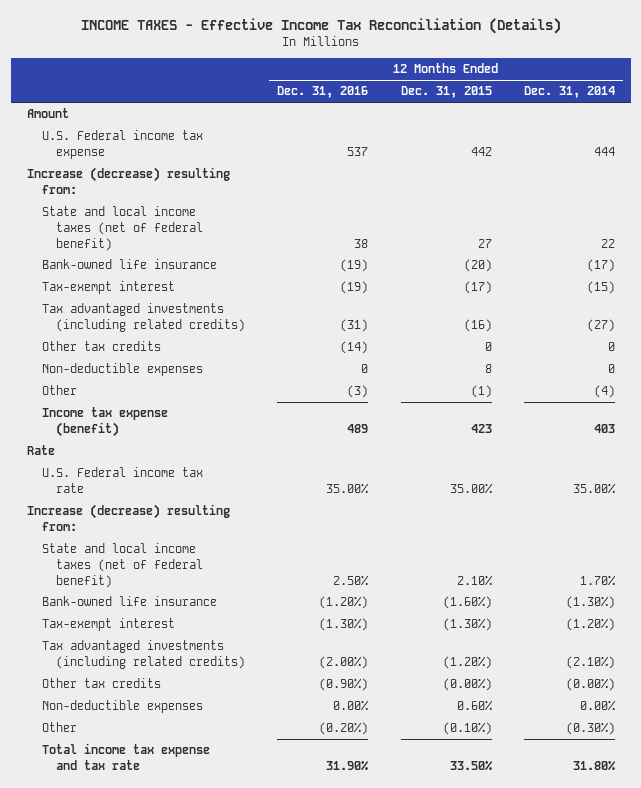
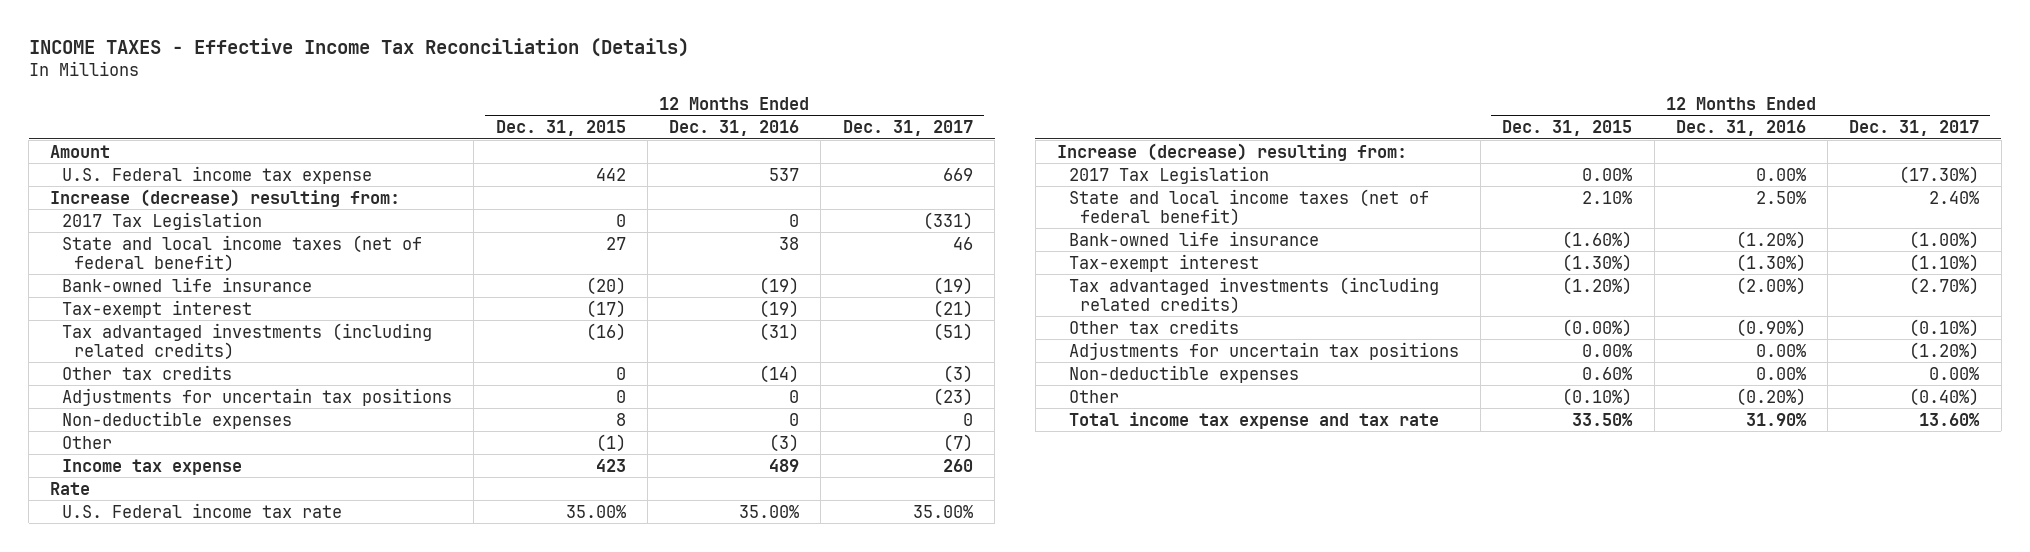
- | 12 Months Ended Dec. 31, 2016 | 12 Months Ended Dec. 31, 2015 | 12 Months Ended Dec. 31, 2014
+ | 12 Months Ended Dec. 31, 2015 | 12 Months Ended Dec. 31, 2016 | 12 Months Ended Dec. 31, 2017
+ 2017 Tax Legislation | 0 | 0 | (331)
+ Adjustments for uncertain tax positions | 0 | 0 | (23)
- Income tax expense (benefit) | 489 | 423 | 403
+ Income tax expense | 423 | 489 | 260
+ 2017 Tax Legislation | 0.00% | 0.00% | (17.30%)
+ Adjustments for uncertain tax positions | 0.00% | 0.00% | (1.20%)

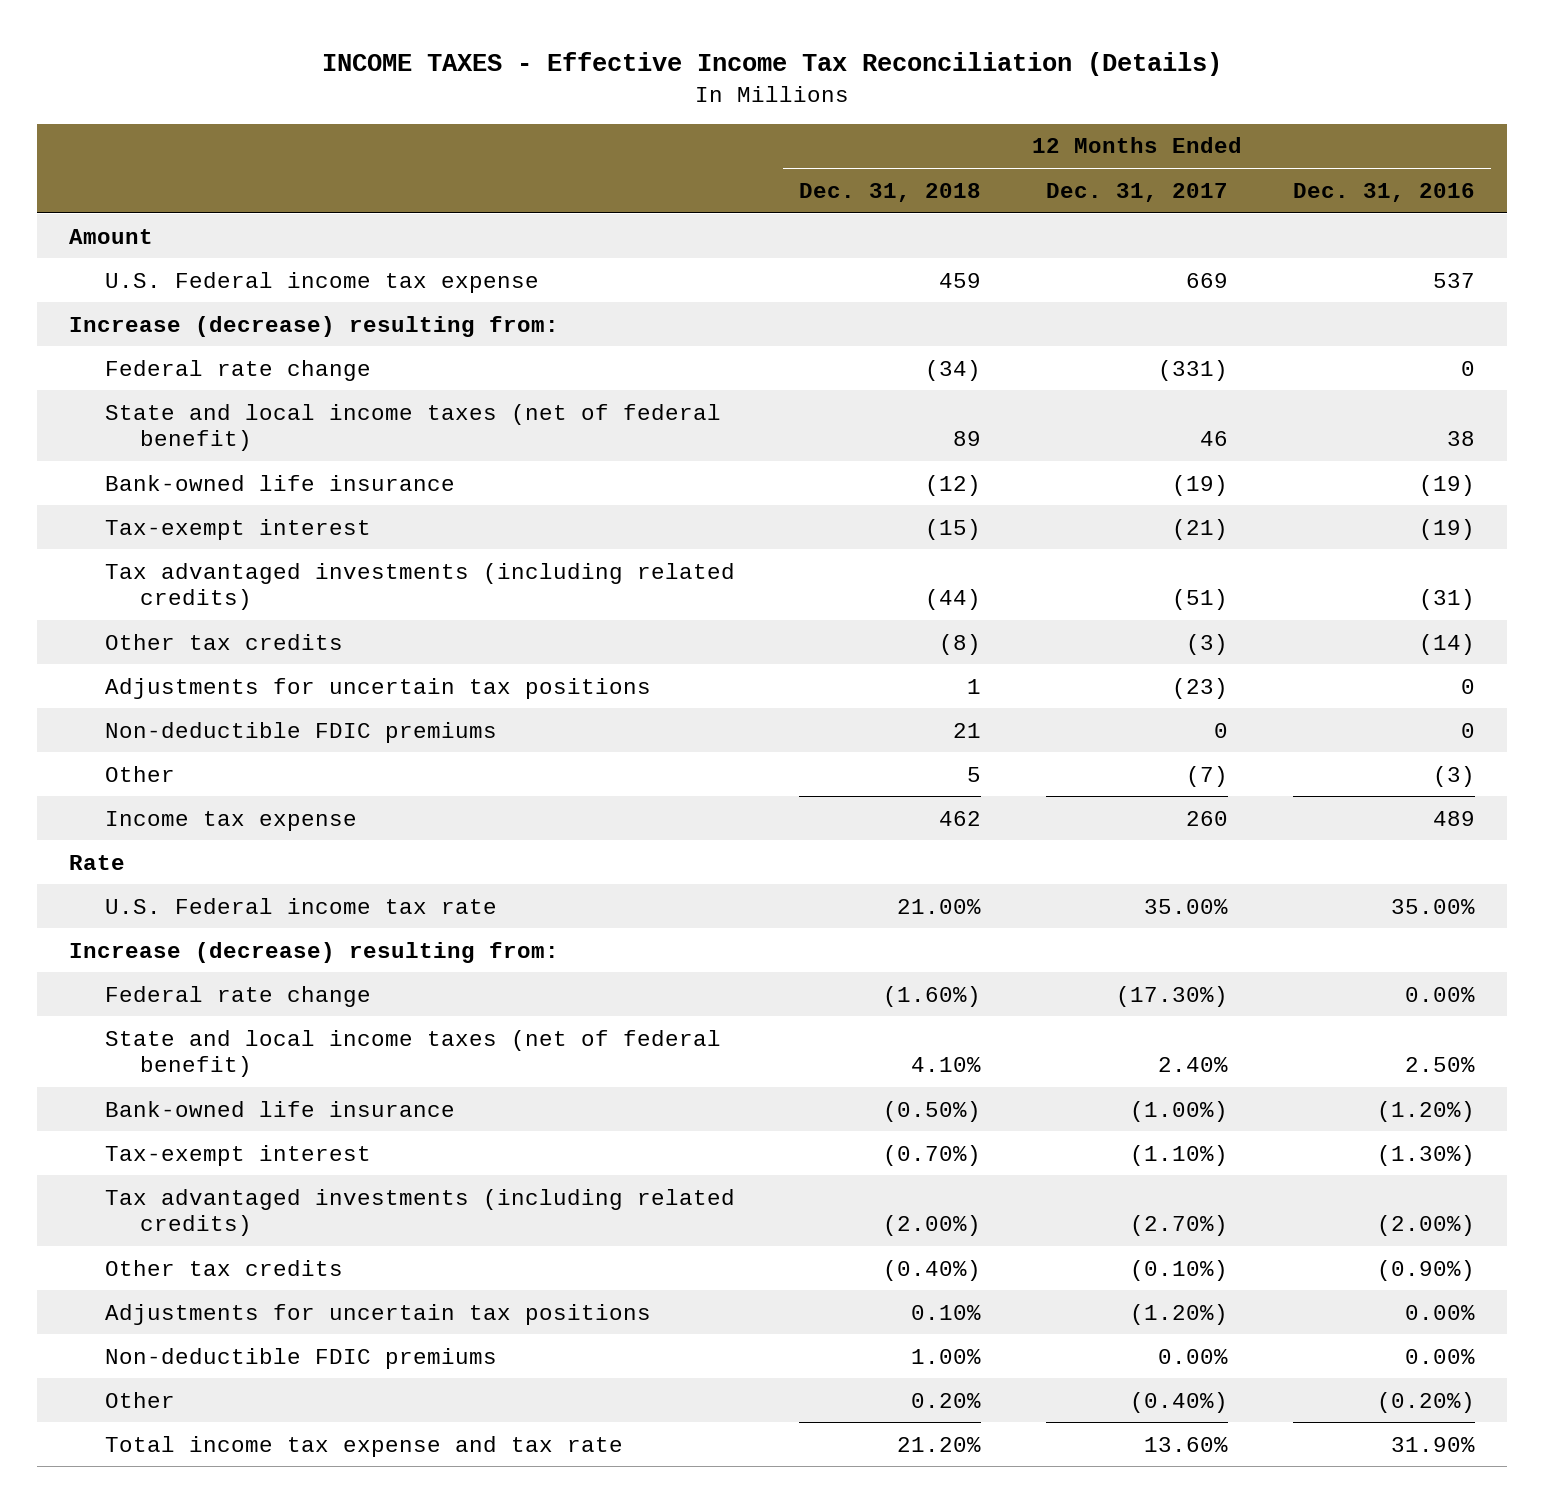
- | 12 Months Ended Dec. 31, 2015 | 12 Months Ended Dec. 31, 2016 | 12 Months Ended Dec. 31, 2017
+ | 12 Months Ended Dec. 31, 2018 | 12 Months Ended Dec. 31, 2017 | 12 Months Ended Dec. 31, 2016
- 2017 Tax Legislation | 0 | 0 | (331)
+ Federal rate change | (34) | (331) | 0
- Non-deductible expenses | 8 | 0 | 0
+ Non-deductible FDIC premiums | 21 | 0 | 0
- 2017 Tax Legislation | 0.00% | 0.00% | (17.30%)
+ Federal rate change | (1.60%) | (17.30%) | 0.00%
- Non-deductible expenses | 0.60% | 0.00% | 0.00%
+ Non-deductible FDIC premiums | 1.00% | 0.00% | 0.00%

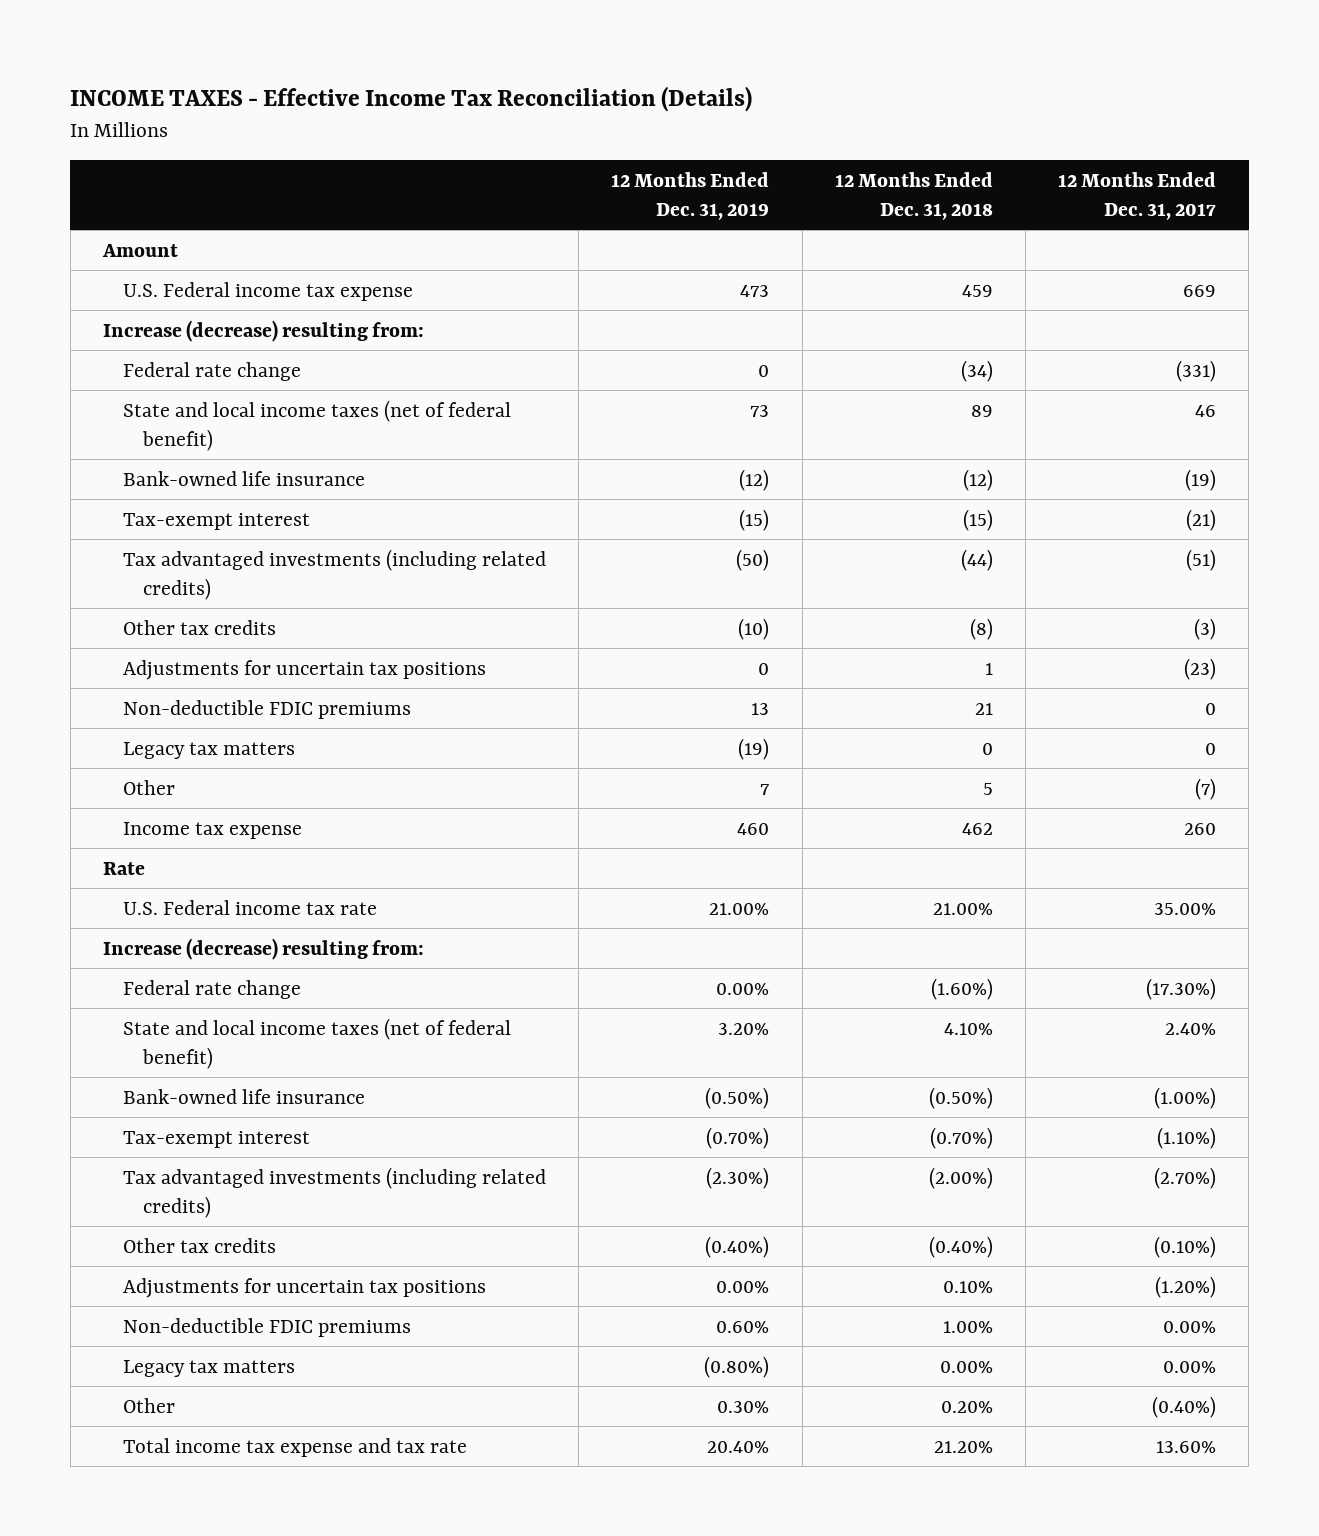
- | 12 Months Ended Dec. 31, 2018 | 12 Months Ended Dec. 31, 2017 | 12 Months Ended Dec. 31, 2016
+ | 12 Months Ended Dec. 31, 2019 | 12 Months Ended Dec. 31, 2018 | 12 Months Ended Dec. 31, 2017
+ Legacy tax matters | (19) | 0 | 0
+ Legacy tax matters | (0.80%) | 0.00% | 0.00%

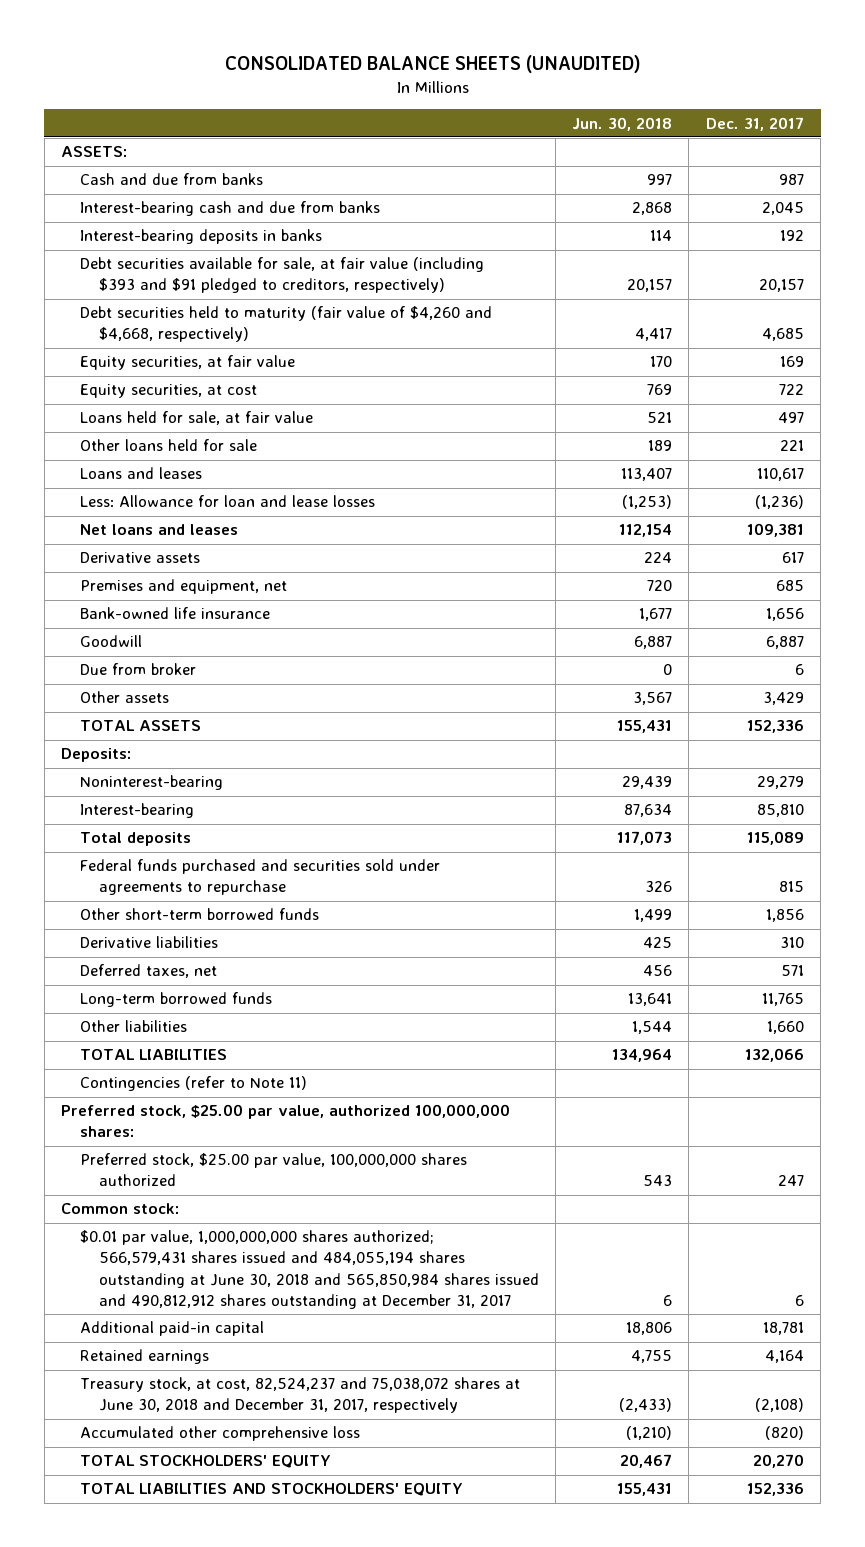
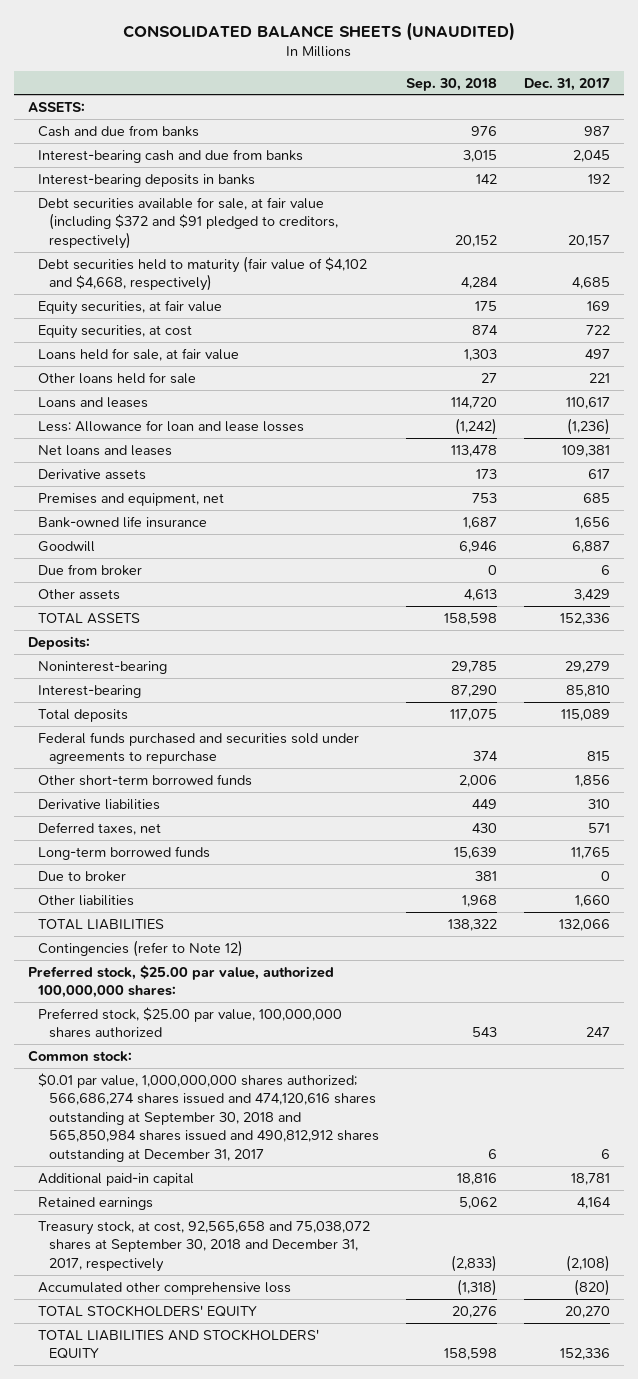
- | Jun. 30, 2018 | Dec. 31, 2017
+ | Sep. 30, 2018 | Dec. 31, 2017
- Debt securities available for sale, at fair value (including $393 and $91 pledged to creditors, respectively) | 20,157 | 20,157
- Debt securities held to maturity (fair value of $4,260 and $4,668, respectively) | 4,417 | 4,685
+ Debt securities available for sale, at fair value (including $372 and $91 pledged to creditors, respectively) | 20,152 | 20,157
+ Debt securities held to maturity (fair value of $4,102 and $4,668, respectively) | 4,284 | 4,685
+ Due to broker | 381 | 0
- Contingencies (refer to Note 11)
+ Contingencies (refer to Note 12)
- $0.01 par value, 1,000,000,000 shares authorized; 566,579,431 shares issued and 484,055,194 shares outstanding at June 30, 2018 and 565,850,984 shares issued and 490,812,912 shares outstanding at December 31, 2017 | 6 | 6
+ $0.01 par value, 1,000,000,000 shares authorized; 566,686,274 shares issued and 474,120,616 shares outstanding at September 30, 2018 and 565,850,984 shares issued and 490,812,912 shares outstanding at December 31, 2017 | 6 | 6
- Treasury stock, at cost, 82,524,237 and 75,038,072 shares at June 30, 2018 and December 31, 2017, respectively | (2,433) | (2,108)
+ Treasury stock, at cost, 92,565,658 and 75,038,072 shares at September 30, 2018 and December 31, 2017, respectively | (2,833) | (2,108)

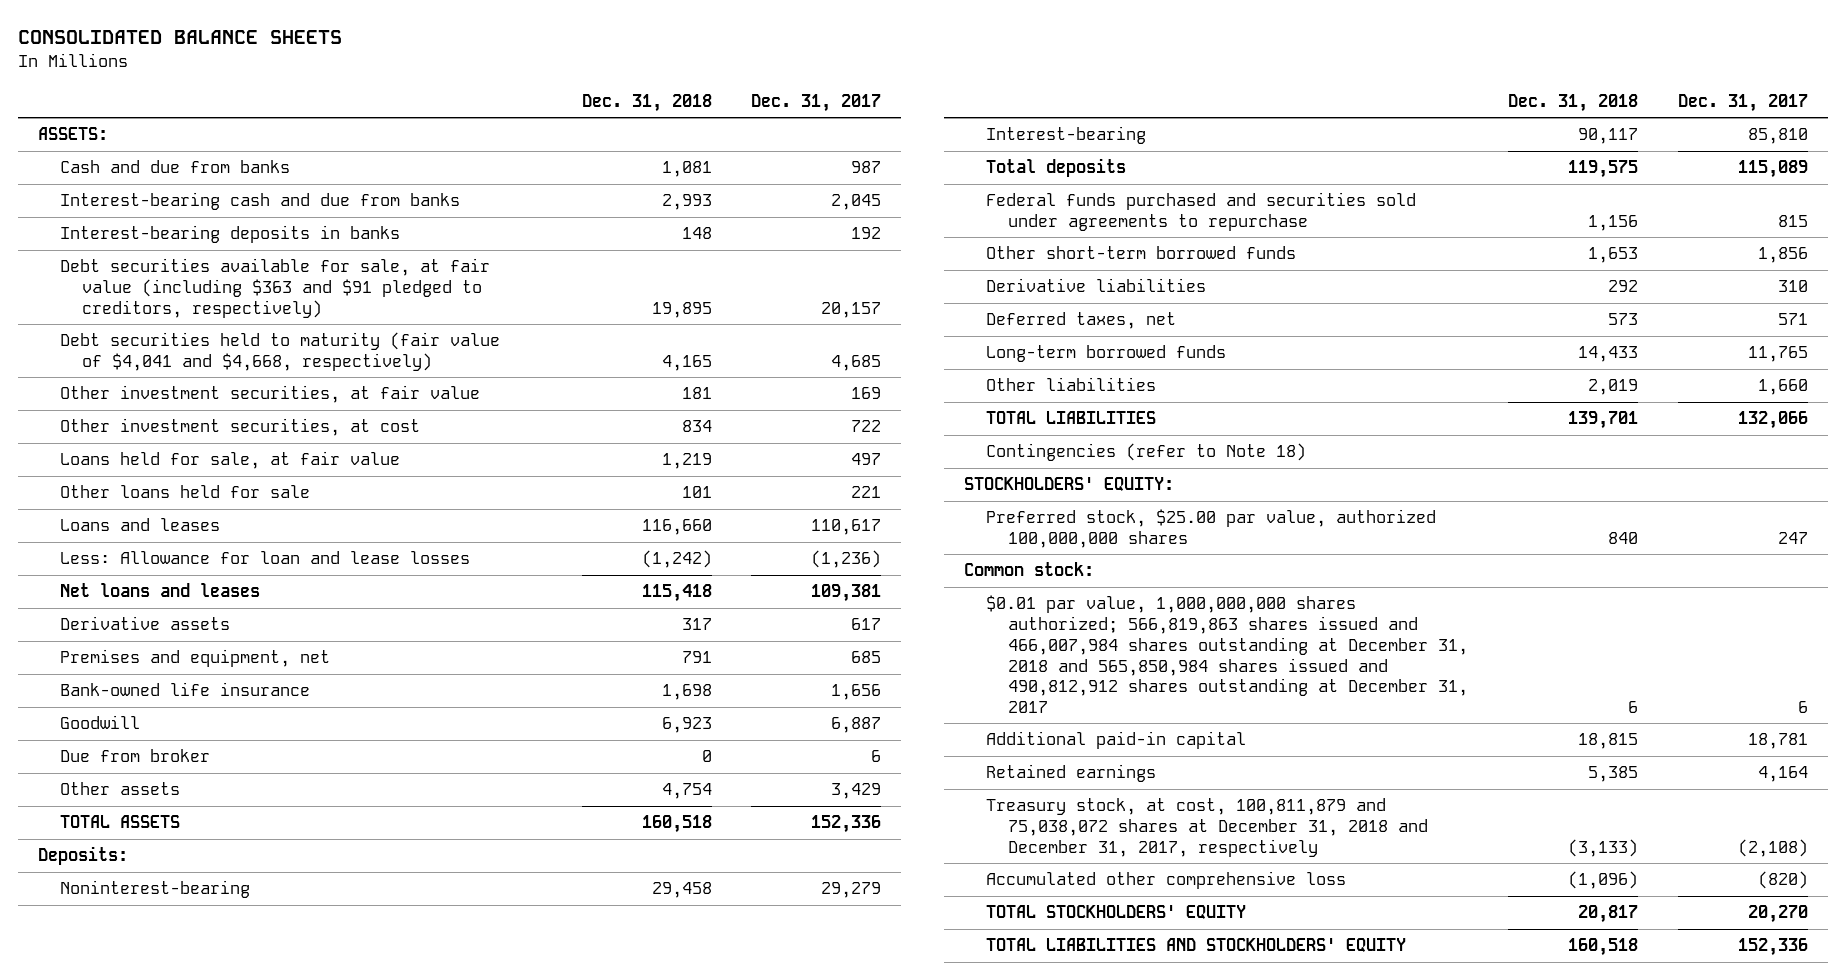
- CONSOLIDATED BALANCE SHEETS (UNAUDITED)
+ CONSOLIDATED BALANCE SHEETS
- | Sep. 30, 2018 | Dec. 31, 2017
+ | Dec. 31, 2018 | Dec. 31, 2017
- Debt securities available for sale, at fair value (including $372 and $91 pledged to creditors, respectively) | 20,152 | 20,157
- Debt securities held to maturity (fair value of $4,102 and $4,668, respectively) | 4,284 | 4,685
- Equity securities, at fair value | 175 | 169
- Equity securities, at cost | 874 | 722
+ Debt securities available for sale, at fair value (including $363 and $91 pledged to creditors, respectively) | 19,895 | 20,157
+ Debt securities held to maturity (fair value of $4,041 and $4,668, respectively) | 4,165 | 4,685
+ Other investment securities, at fair value | 181 | 169
+ Other investment securities, at cost | 834 | 722
- Due to broker | 381 | 0
- Contingencies (refer to Note 12)
- Preferred stock, $25.00 par value, authorized 100,000,000 shares:
- Preferred stock, $25.00 par value, 100,000,000 shares authorized | 543 | 247
+ Contingencies (refer to Note 18)
+ STOCKHOLDERS' EQUITY:
+ Preferred stock, $25.00 par value, authorized 100,000,000 shares | 840 | 247
- $0.01 par value, 1,000,000,000 shares authorized; 566,686,274 shares issued and 474,120,616 shares outstanding at September 30, 2018 and 565,850,984 shares issued and 490,812,912 shares outstanding at December 31, 2017 | 6 | 6
+ $0.01 par value, 1,000,000,000 shares authorized; 566,819,863 shares issued and 466,007,984 shares outstanding at December 31, 2018 and 565,850,984 shares issued and 490,812,912 shares outstanding at December 31, 2017 | 6 | 6
- Treasury stock, at cost, 92,565,658 and 75,038,072 shares at September 30, 2018 and December 31, 2017, respectively | (2,833) | (2,108)
+ Treasury stock, at cost, 100,811,879 and 75,038,072 shares at December 31, 2018 and December 31, 2017, respectively | (3,133) | (2,108)

